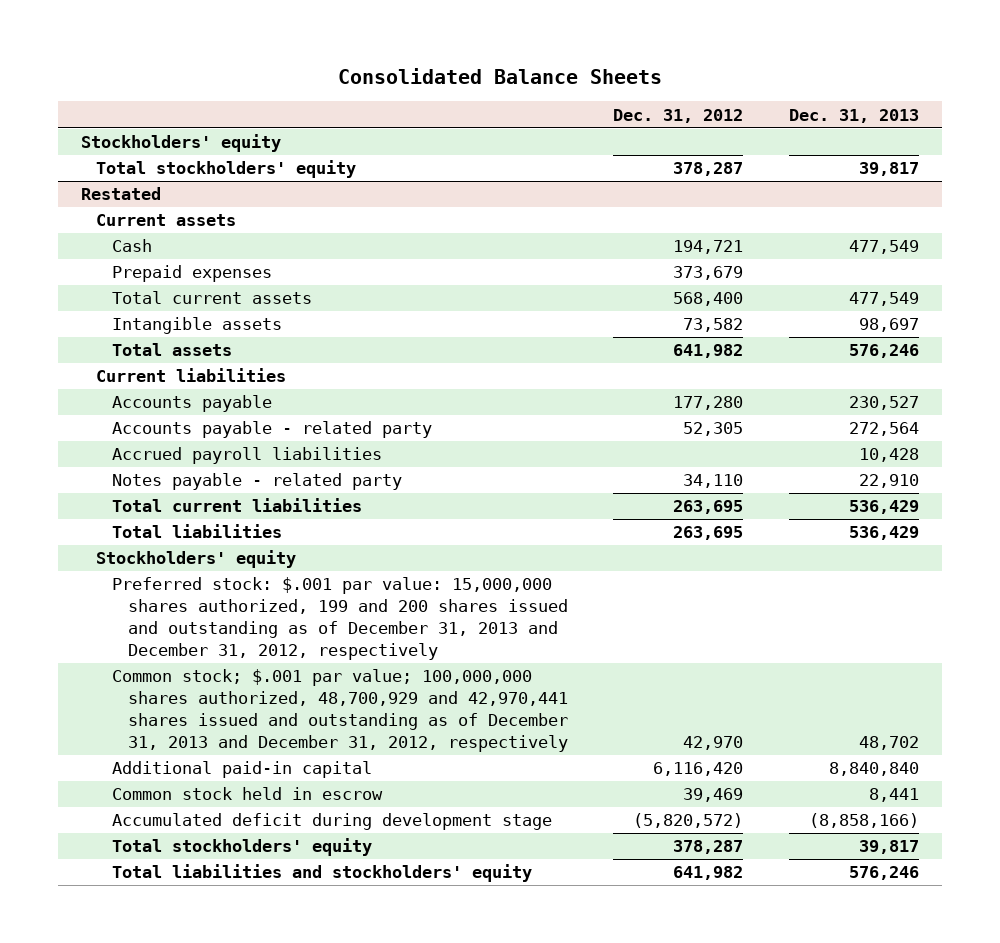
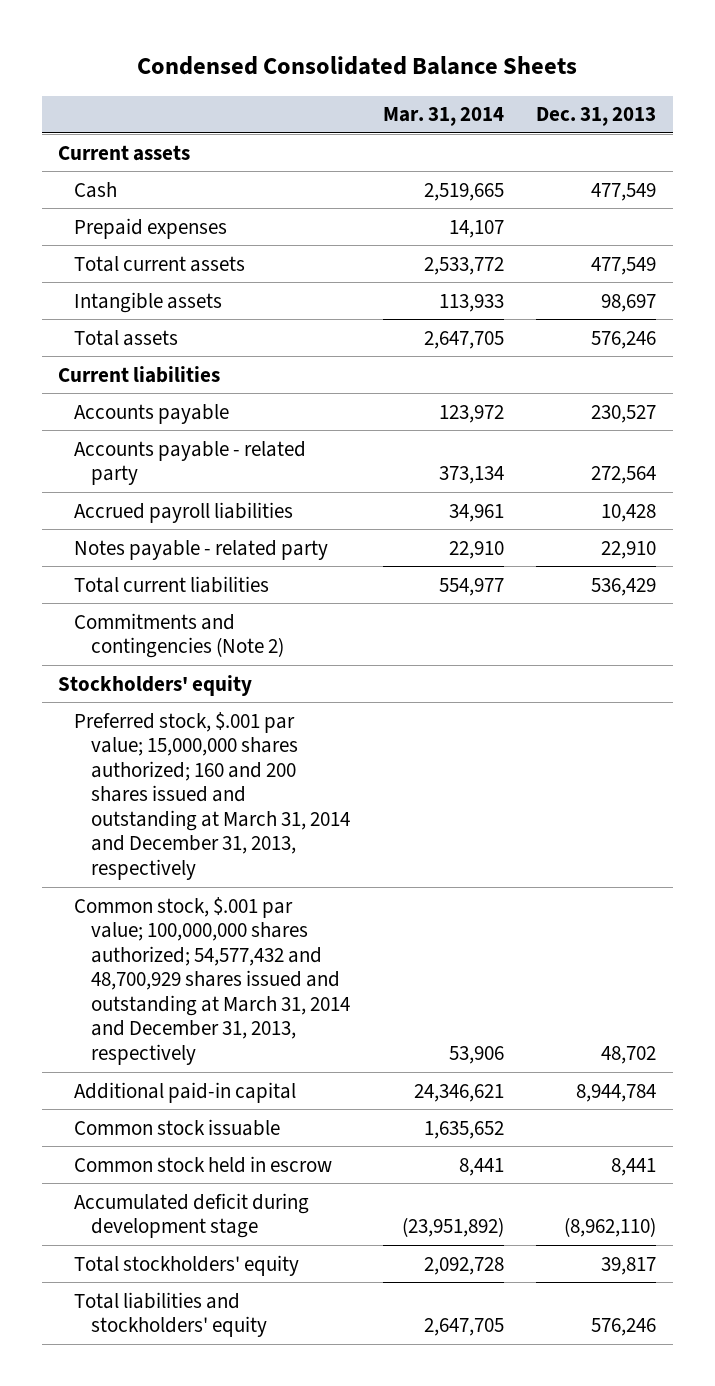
- Consolidated Balance Sheets
+ Condensed Consolidated Balance Sheets
- | Dec. 31, 2012 | Dec. 31, 2013
+ | Mar. 31, 2014 | Dec. 31, 2013
- Stockholders' equity
- Total stockholders' equity | 378,287 | 39,817
- Restated
- Total liabilities | 263,695 | 536,429
+ Commitments and contingencies (Note 2)
- Preferred stock: $.001 par value: 15,000,000 shares authorized, 199 and 200 shares issued and outstanding as of December 31, 2013 and December 31, 2012, respectively
- Common stock; $.001 par value; 100,000,000 shares authorized, 48,700,929 and 42,970,441 shares issued and outstanding as of December 31, 2013 and December 31, 2012, respectively | 42,970 | 48,702
- Additional paid-in capital | 6,116,420 | 8,840,840
+ Preferred stock, $.001 par value; 15,000,000 shares authorized; 160 and 200 shares issued and outstanding at March 31, 2014 and December 31, 2013, respectively
+ Common stock, $.001 par value; 100,000,000 shares authorized; 54,577,432 and 48,700,929 shares issued and outstanding at March 31, 2014 and December 31, 2013, respectively | 53,906 | 48,702
+ Additional paid-in capital | 24,346,621 | 8,944,784
+ Common stock issuable | 1,635,652 |
- Accumulated deficit during development stage | (5,820,572) | (8,858,166)
+ Accumulated deficit during development stage | (23,951,892) | (8,962,110)

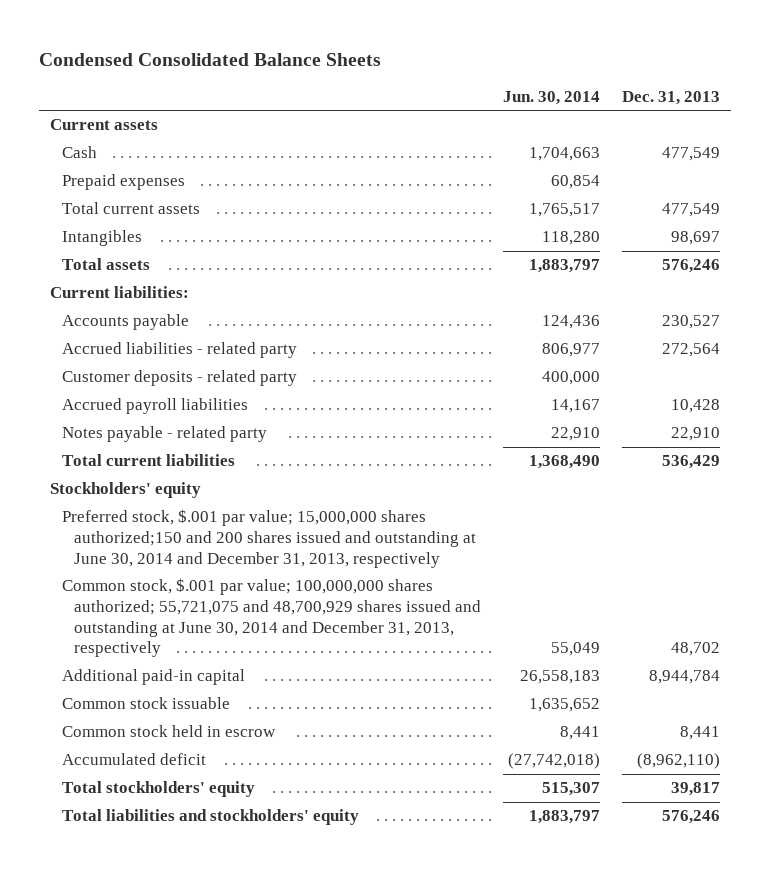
- | Mar. 31, 2014 | Dec. 31, 2013
+ | Jun. 30, 2014 | Dec. 31, 2013
- Intangible assets | 113,933 | 98,697
+ Intangibles | 118,280 | 98,697
- Current liabilities
+ Current liabilities:
- Accounts payable - related party | 373,134 | 272,564
+ Accrued liabilities - related party | 806,977 | 272,564
+ Customer deposits - related party | 400,000 |
- Commitments and contingencies (Note 2)
- Preferred stock, $.001 par value; 15,000,000 shares authorized; 160 and 200 shares issued and outstanding at March 31, 2014 and December 31, 2013, respectively
- Common stock, $.001 par value; 100,000,000 shares authorized; 54,577,432 and 48,700,929 shares issued and outstanding at March 31, 2014 and December 31, 2013, respectively | 53,906 | 48,702
+ Preferred stock, $.001 par value; 15,000,000 shares authorized;150 and 200 shares issued and outstanding at June 30, 2014 and December 31, 2013, respectively
+ Common stock, $.001 par value; 100,000,000 shares authorized; 55,721,075 and 48,700,929 shares issued and outstanding at June 30, 2014 and December 31, 2013, respectively | 55,049 | 48,702
- Accumulated deficit during development stage | (23,951,892) | (8,962,110)
+ Accumulated deficit | (27,742,018) | (8,962,110)

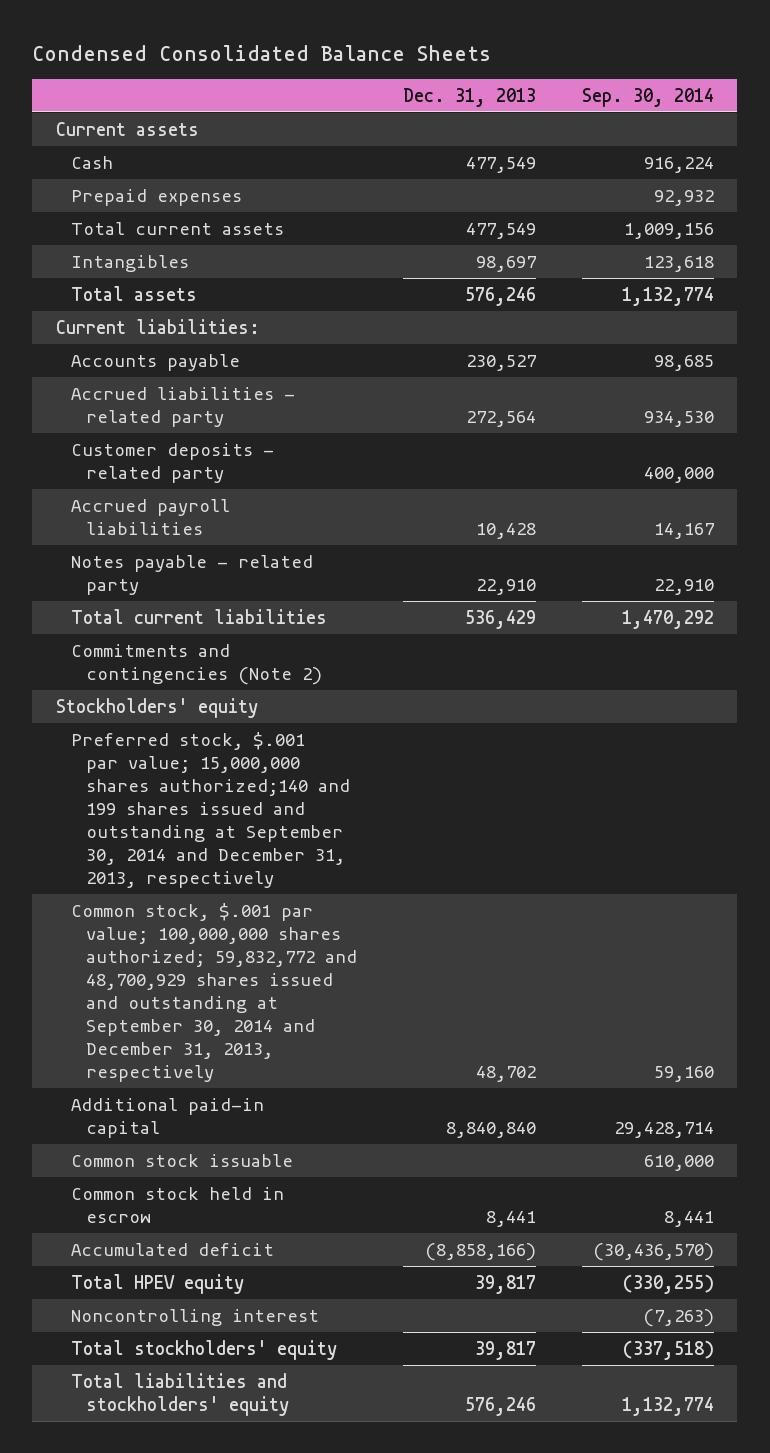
- | Jun. 30, 2014 | Dec. 31, 2013
+ | Dec. 31, 2013 | Sep. 30, 2014
+ Commitments and contingencies (Note 2)
- Preferred stock, $.001 par value; 15,000,000 shares authorized;150 and 200 shares issued and outstanding at June 30, 2014 and December 31, 2013, respectively
- Common stock, $.001 par value; 100,000,000 shares authorized; 55,721,075 and 48,700,929 shares issued and outstanding at June 30, 2014 and December 31, 2013, respectively | 55,049 | 48,702
- Additional paid-in capital | 26,558,183 | 8,944,784
+ Preferred stock, $.001 par value; 15,000,000 shares authorized;140 and 199 shares issued and outstanding at September 30, 2014 and December 31, 2013, respectively
+ Common stock, $.001 par value; 100,000,000 shares authorized; 59,832,772 and 48,700,929 shares issued and outstanding at September 30, 2014 and December 31, 2013, respectively | 48,702 | 59,160
+ Additional paid-in capital | 8,840,840 | 29,428,714
- Accumulated deficit | (27,742,018) | (8,962,110)
+ Accumulated deficit | (8,858,166) | (30,436,570)
+ Total HPEV equity | 39,817 | (330,255)
+ Noncontrolling interest | | (7,263)

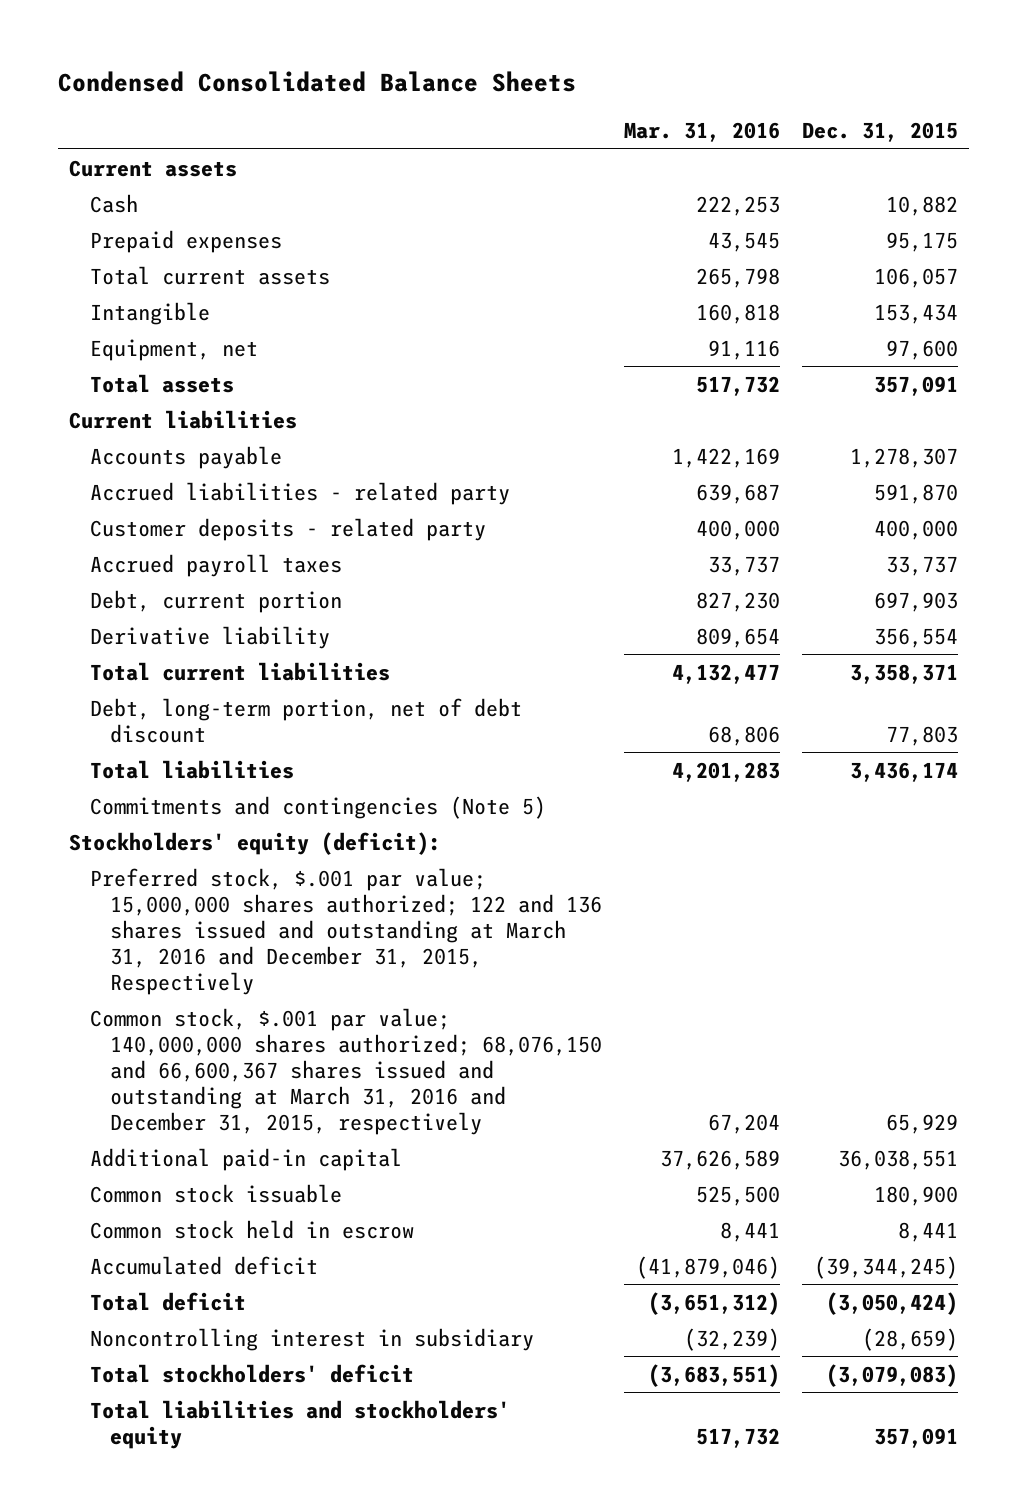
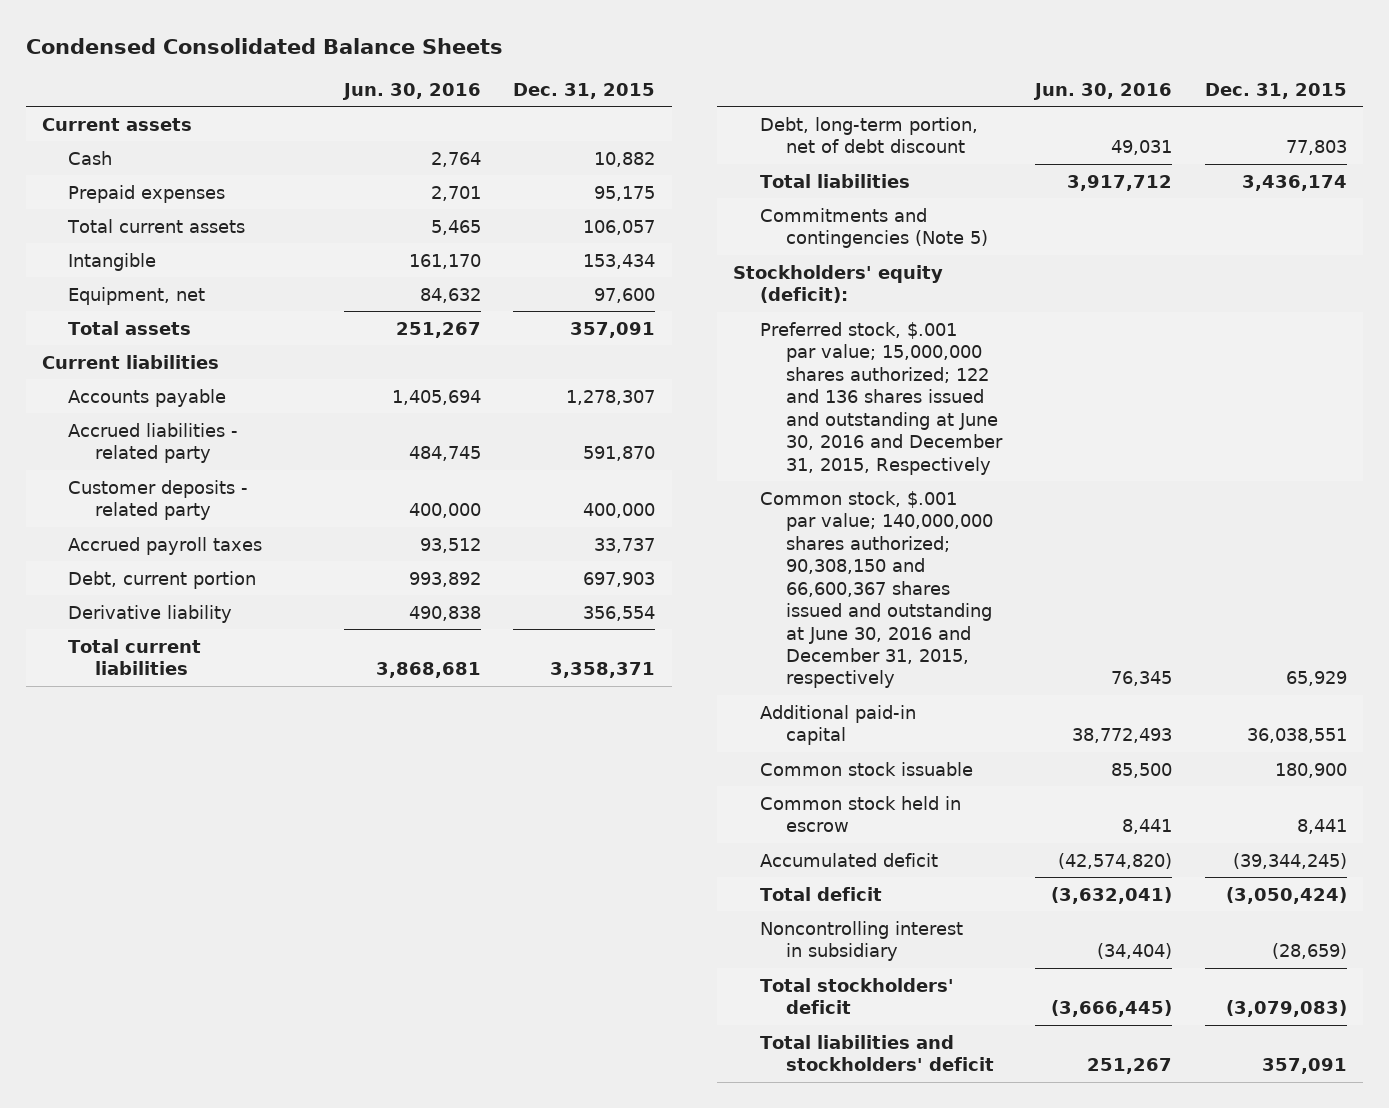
- | Mar. 31, 2016 | Dec. 31, 2015
+ | Jun. 30, 2016 | Dec. 31, 2015
- Preferred stock, $.001 par value; 15,000,000 shares authorized; 122 and 136 shares issued and outstanding at March 31, 2016 and December 31, 2015, Respectively
- Common stock, $.001 par value; 140,000,000 shares authorized; 68,076,150 and 66,600,367 shares issued and outstanding at March 31, 2016 and December 31, 2015, respectively | 67,204 | 65,929
+ Preferred stock, $.001 par value; 15,000,000 shares authorized; 122 and 136 shares issued and outstanding at June 30, 2016 and December 31, 2015, Respectively
+ Common stock, $.001 par value; 140,000,000 shares authorized; 90,308,150 and 66,600,367 shares issued and outstanding at June 30, 2016 and December 31, 2015, respectively | 76,345 | 65,929
- Total liabilities and stockholders' equity | 517,732 | 357,091
+ Total liabilities and stockholders' deficit | 251,267 | 357,091

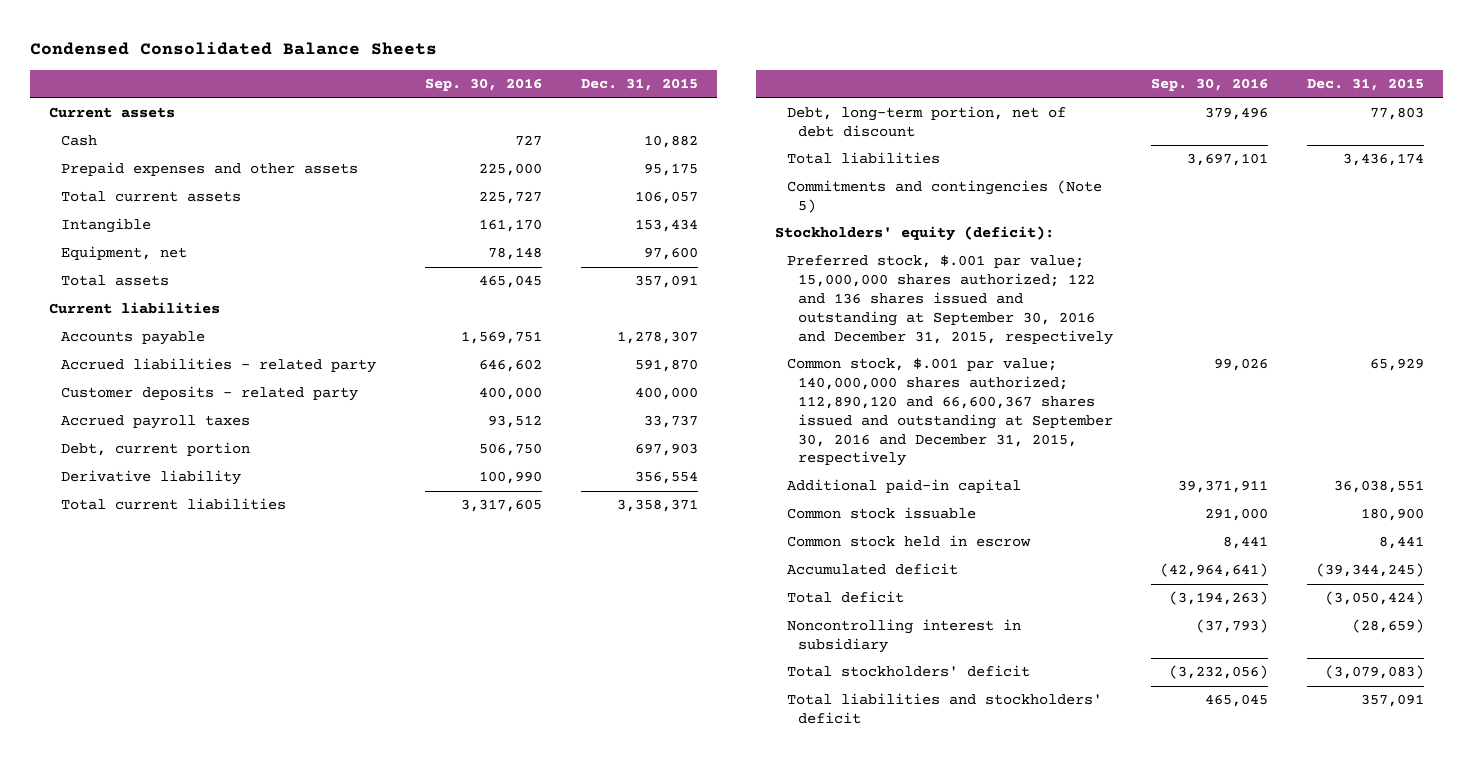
- | Jun. 30, 2016 | Dec. 31, 2015
+ | Sep. 30, 2016 | Dec. 31, 2015
- Prepaid expenses | 2,701 | 95,175
+ Prepaid expenses and other assets | 225,000 | 95,175
- Preferred stock, $.001 par value; 15,000,000 shares authorized; 122 and 136 shares issued and outstanding at June 30, 2016 and December 31, 2015, Respectively
- Common stock, $.001 par value; 140,000,000 shares authorized; 90,308,150 and 66,600,367 shares issued and outstanding at June 30, 2016 and December 31, 2015, respectively | 76,345 | 65,929
+ Preferred stock, $.001 par value; 15,000,000 shares authorized; 122 and 136 shares issued and outstanding at September 30, 2016 and December 31, 2015, respectively
+ Common stock, $.001 par value; 140,000,000 shares authorized; 112,890,120 and 66,600,367 shares issued and outstanding at September 30, 2016 and December 31, 2015, respectively | 99,026 | 65,929

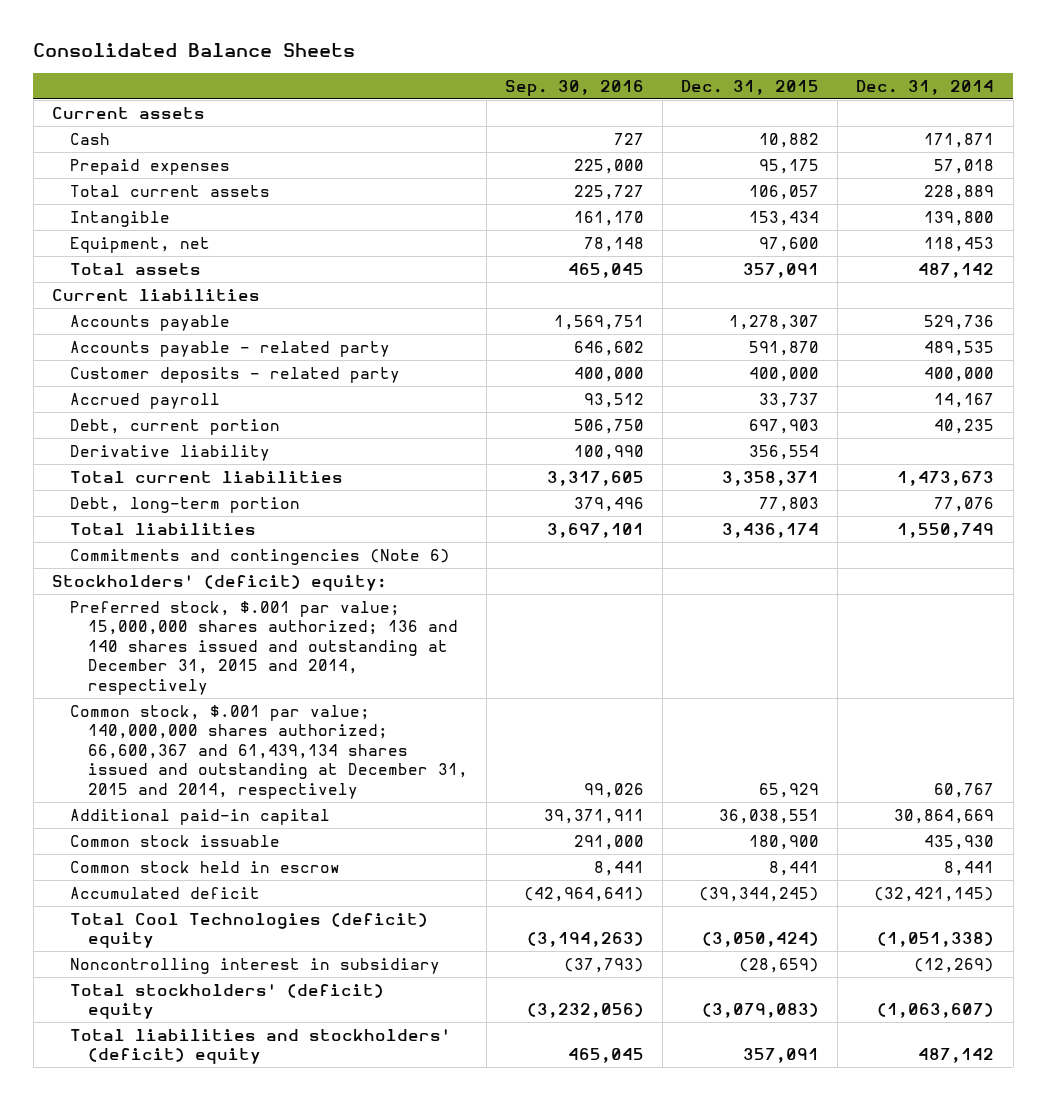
- Condensed Consolidated Balance Sheets
+ Consolidated Balance Sheets
- | Sep. 30, 2016 | Dec. 31, 2015
+ | Sep. 30, 2016 | Dec. 31, 2015 | Dec. 31, 2014
- Prepaid expenses and other assets | 225,000 | 95,175
+ Prepaid expenses | 225,000 | 95,175 | 57,018
- Accrued liabilities - related party | 646,602 | 591,870
+ Accounts payable - related party | 646,602 | 591,870 | 489,535
- Accrued payroll taxes | 93,512 | 33,737
+ Accrued payroll | 93,512 | 33,737 | 14,167
- Debt, long-term portion, net of debt discount | 379,496 | 77,803
+ Debt, long-term portion | 379,496 | 77,803 | 77,076
- Commitments and contingencies (Note 5)
- Stockholders' equity (deficit):
- Preferred stock, $.001 par value; 15,000,000 shares authorized; 122 and 136 shares issued and outstanding at September 30, 2016 and December 31, 2015, respectively
- Common stock, $.001 par value; 140,000,000 shares authorized; 112,890,120 and 66,600,367 shares issued and outstanding at September 30, 2016 and December 31, 2015, respectively | 99,026 | 65,929
+ Commitments and contingencies (Note 6)
+ Stockholders' (deficit) equity:
+ Preferred stock, $.001 par value; 15,000,000 shares authorized; 136 and 140 shares issued and outstanding at December 31, 2015 and 2014, respectively
+ Common stock, $.001 par value; 140,000,000 shares authorized; 66,600,367 and 61,439,134 shares issued and outstanding at December 31, 2015 and 2014, respectively | 99,026 | 65,929 | 60,767
- Total deficit | (3,194,263) | (3,050,424)
+ Total Cool Technologies (deficit) equity | (3,194,263) | (3,050,424) | (1,051,338)
- Total stockholders' deficit | (3,232,056) | (3,079,083)
- Total liabilities and stockholders' deficit | 465,045 | 357,091
+ Total stockholders' (deficit) equity | (3,232,056) | (3,079,083) | (1,063,607)
+ Total liabilities and stockholders' (deficit) equity | 465,045 | 357,091 | 487,142

